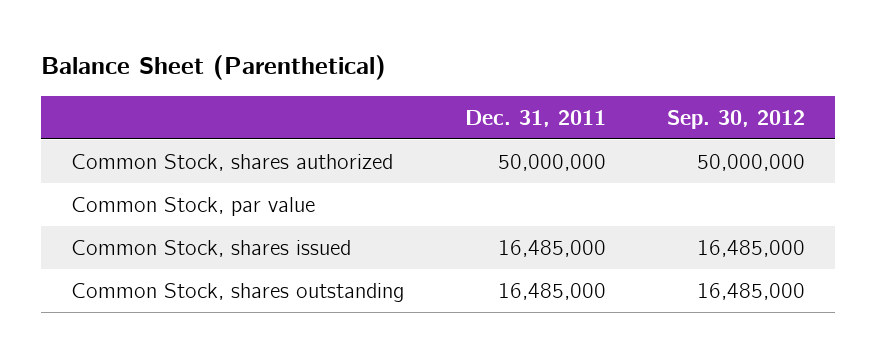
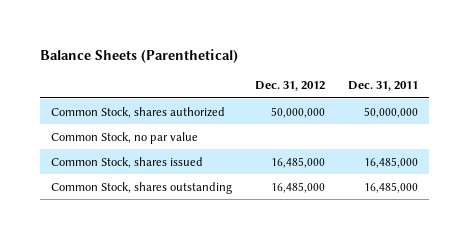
- Balance Sheet (Parenthetical)
+ Balance Sheets (Parenthetical)
- | Dec. 31, 2011 | Sep. 30, 2012
+ | Dec. 31, 2012 | Dec. 31, 2011
- Common Stock, par value
+ Common Stock, no par value

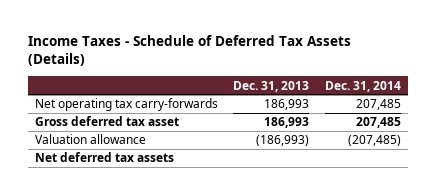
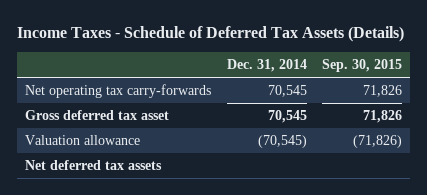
- | Dec. 31, 2013 | Dec. 31, 2014
+ | Dec. 31, 2014 | Sep. 30, 2015
- Net operating tax carry-forwards | 186,993 | 207,485
- Gross deferred tax asset | 186,993 | 207,485
- Valuation allowance | (186,993) | (207,485)
+ Net operating tax carry-forwards | 70,545 | 71,826
+ Gross deferred tax asset | 70,545 | 71,826
+ Valuation allowance | (70,545) | (71,826)

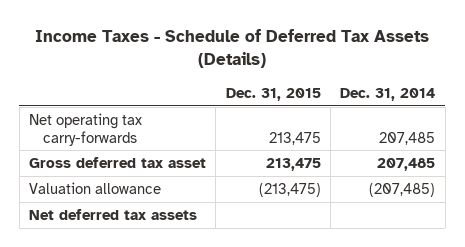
- | Dec. 31, 2014 | Sep. 30, 2015
+ | Dec. 31, 2015 | Dec. 31, 2014
- Net operating tax carry-forwards | 70,545 | 71,826
- Gross deferred tax asset | 70,545 | 71,826
- Valuation allowance | (70,545) | (71,826)
+ Net operating tax carry-forwards | 213,475 | 207,485
+ Gross deferred tax asset | 213,475 | 207,485
+ Valuation allowance | (213,475) | (207,485)

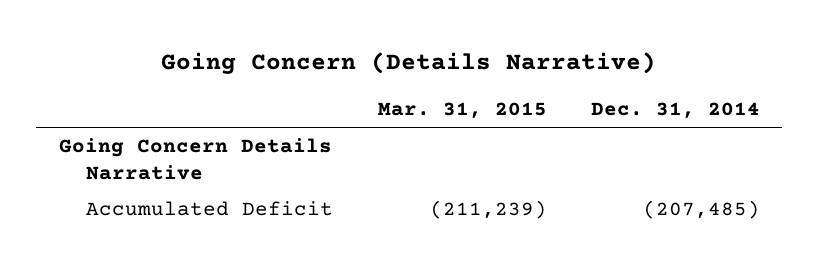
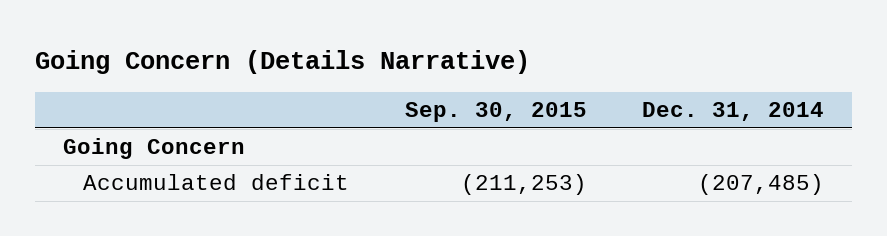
- | Mar. 31, 2015 | Dec. 31, 2014
+ | Sep. 30, 2015 | Dec. 31, 2014
- Going Concern Details Narrative
- Accumulated Deficit | (211,239) | (207,485)
+ Going Concern
+ Accumulated deficit | (211,253) | (207,485)

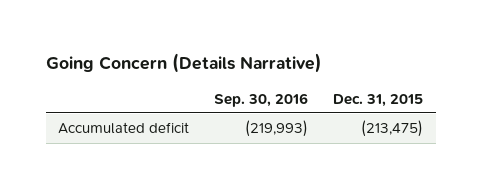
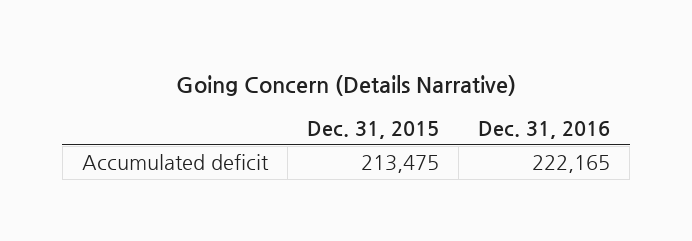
- | Sep. 30, 2016 | Dec. 31, 2015
+ | Dec. 31, 2015 | Dec. 31, 2016
- Accumulated deficit | (219,993) | (213,475)
+ Accumulated deficit | 213,475 | 222,165

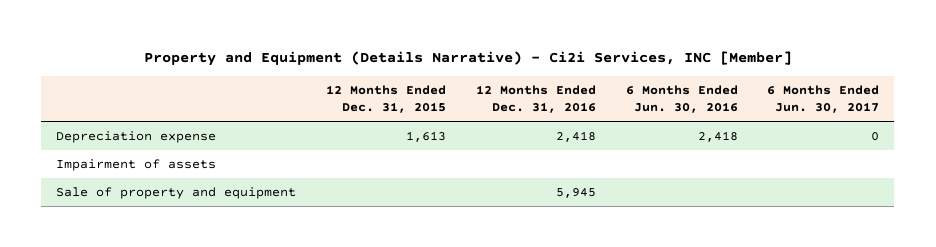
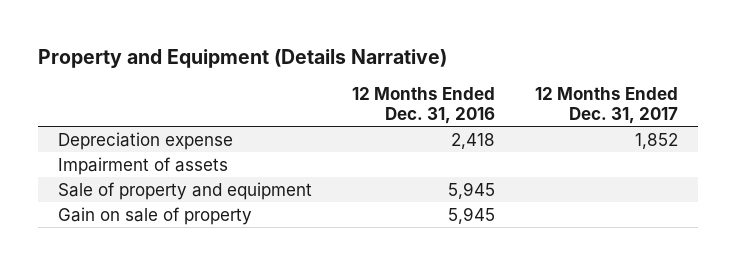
- Property and Equipment (Details Narrative) - Ci2i Services, INC [Member]
+ Property and Equipment (Details Narrative)
- | 12 Months Ended Dec. 31, 2015 | 12 Months Ended Dec. 31, 2016 | 6 Months Ended Jun. 30, 2016 | 6 Months Ended Jun. 30, 2017
+ | 12 Months Ended Dec. 31, 2016 | 12 Months Ended Dec. 31, 2017
+ Gain on sale of property | 5,945 |

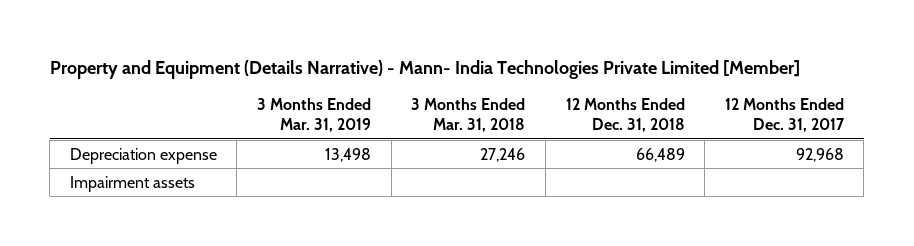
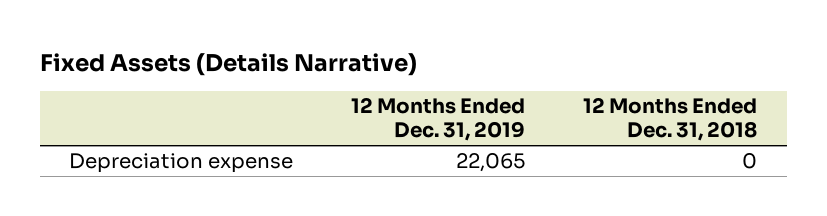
- Property and Equipment (Details Narrative) - Mann- India Technologies Private Limited [Member]
+ Fixed Assets (Details Narrative)
- | 3 Months Ended Mar. 31, 2019 | 3 Months Ended Mar. 31, 2018 | 12 Months Ended Dec. 31, 2018 | 12 Months Ended Dec. 31, 2017
+ | 12 Months Ended Dec. 31, 2019 | 12 Months Ended Dec. 31, 2018
- Depreciation expense | 13,498 | 27,246 | 66,489 | 92,968
- Impairment assets
+ Depreciation expense | 22,065 | 0

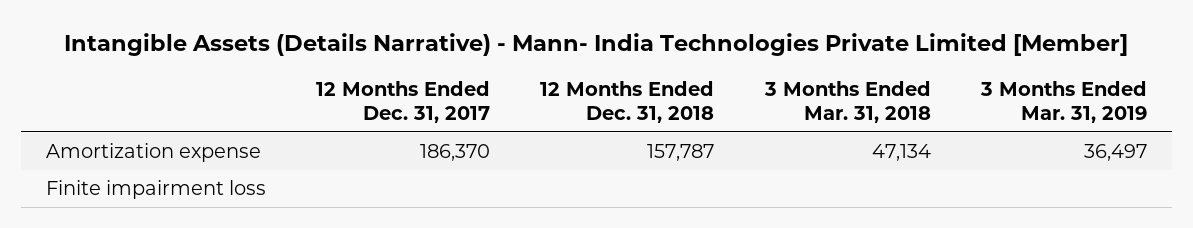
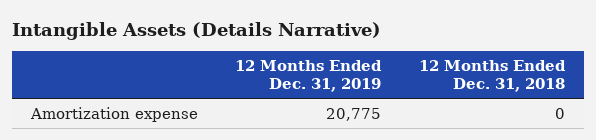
- Intangible Assets (Details Narrative) - Mann- India Technologies Private Limited [Member]
+ Intangible Assets (Details Narrative)
- | 12 Months Ended Dec. 31, 2017 | 12 Months Ended Dec. 31, 2018 | 3 Months Ended Mar. 31, 2018 | 3 Months Ended Mar. 31, 2019
+ | 12 Months Ended Dec. 31, 2019 | 12 Months Ended Dec. 31, 2018
- Amortization expense | 186,370 | 157,787 | 47,134 | 36,497
- Finite impairment loss
+ Amortization expense | 20,775 | 0

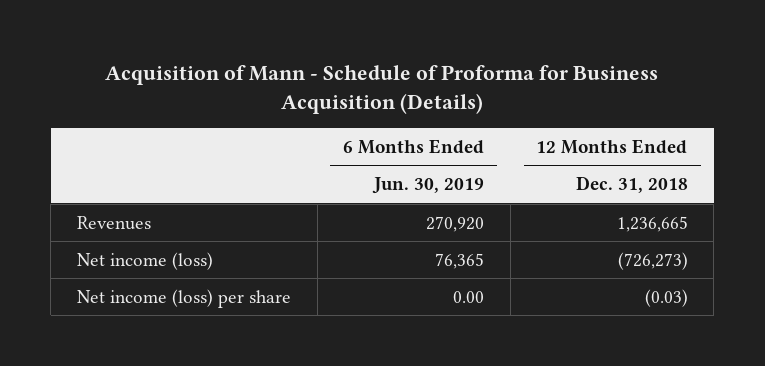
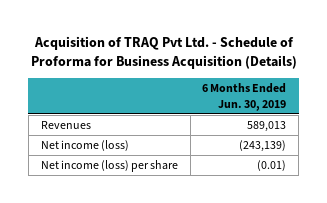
- Acquisition of Mann - Schedule of Proforma for Business Acquisition (Details)
+ Acquisition of TRAQ Pvt Ltd. - Schedule of Proforma for Business Acquisition (Details)
- | 6 Months Ended Jun. 30, 2019 | 12 Months Ended Dec. 31, 2018
+ | 6 Months Ended Jun. 30, 2019
- Revenues | 270,920 | 1,236,665
- Net income (loss) | 76,365 | (726,273)
- Net income (loss) per share | 0.00 | (0.03)
+ Revenues | 589,013
+ Net income (loss) | (243,139)
+ Net income (loss) per share | (0.01)

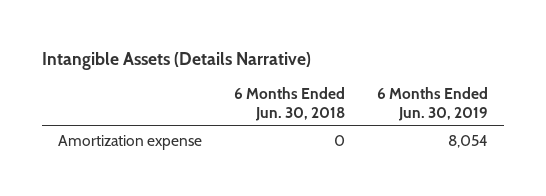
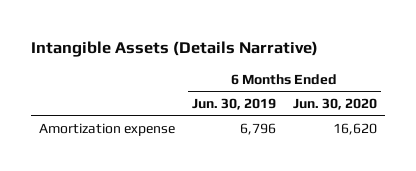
- | 6 Months Ended Jun. 30, 2018 | 6 Months Ended Jun. 30, 2019
+ | 6 Months Ended Jun. 30, 2019 | 6 Months Ended Jun. 30, 2020
- Amortization expense | 0 | 8,054
+ Amortization expense | 6,796 | 16,620

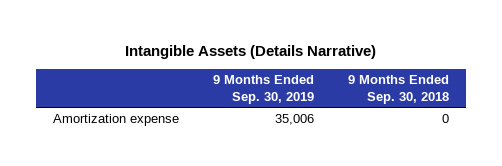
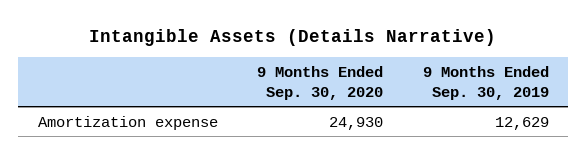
- | 9 Months Ended Sep. 30, 2019 | 9 Months Ended Sep. 30, 2018
+ | 9 Months Ended Sep. 30, 2020 | 9 Months Ended Sep. 30, 2019
- Amortization expense | 35,006 | 0
+ Amortization expense | 24,930 | 12,629

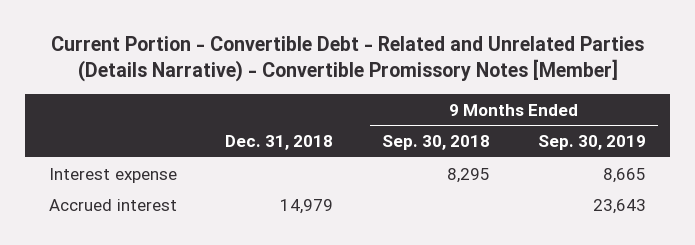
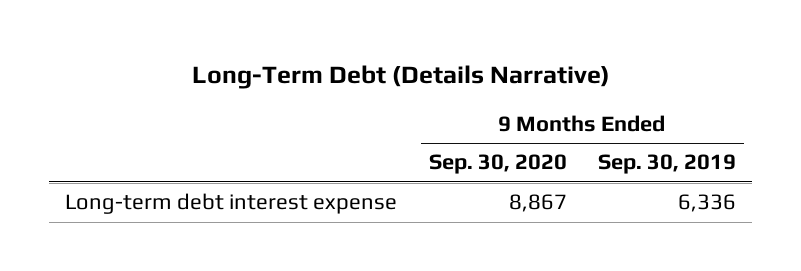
- Current Portion - Convertible Debt - Related and Unrelated Parties (Details Narrative) - Convertible Promissory Notes [Member]
+ Long-Term Debt (Details Narrative)
- | Dec. 31, 2018 | 9 Months Ended Sep. 30, 2018 | 9 Months Ended Sep. 30, 2019
+ | 9 Months Ended Sep. 30, 2020 | 9 Months Ended Sep. 30, 2019
- Interest expense | | 8,295 | 8,665
- Accrued interest | 14,979 | | 23,643
+ Long-term debt interest expense | 8,867 | 6,336

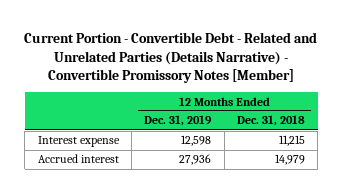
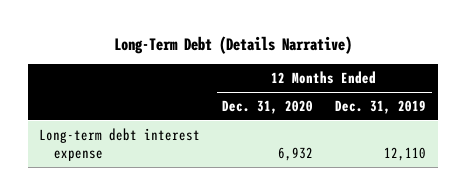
- Current Portion - Convertible Debt - Related and Unrelated Parties (Details Narrative) - Convertible Promissory Notes [Member]
+ Long-Term Debt (Details Narrative)
- | 12 Months Ended Dec. 31, 2019 | 12 Months Ended Dec. 31, 2018
+ | 12 Months Ended Dec. 31, 2020 | 12 Months Ended Dec. 31, 2019
- Interest expense | 12,598 | 11,215
- Accrued interest | 27,936 | 14,979
+ Long-term debt interest expense | 6,932 | 12,110

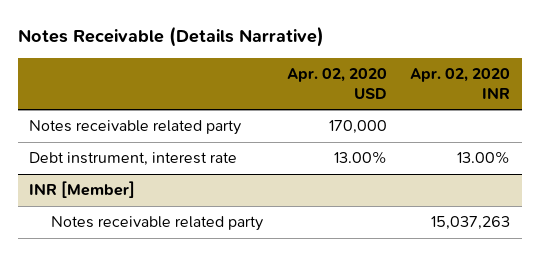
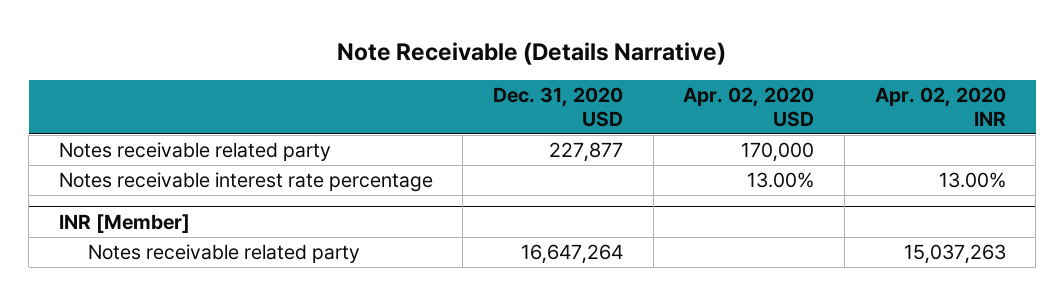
- Notes Receivable (Details Narrative)
+ Note Receivable (Details Narrative)
- | Apr. 02, 2020 USD | Apr. 02, 2020 INR
+ | Dec. 31, 2020 USD | Apr. 02, 2020 USD | Apr. 02, 2020 INR
- Debt instrument, interest rate | 13.00% | 13.00%
+ Notes receivable interest rate percentage | | 13.00% | 13.00%

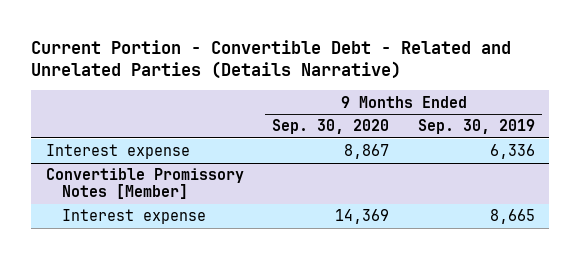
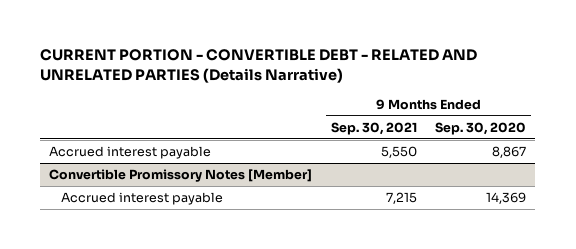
- Current Portion - Convertible Debt - Related and Unrelated Parties (Details Narrative)
+ CURRENT PORTION - CONVERTIBLE DEBT - RELATED AND UNRELATED PARTIES (Details Narrative)
- | 9 Months Ended Sep. 30, 2020 | 9 Months Ended Sep. 30, 2019
+ | 9 Months Ended Sep. 30, 2021 | 9 Months Ended Sep. 30, 2020
- Interest expense | 8,867 | 6,336
+ Accrued interest payable | 5,550 | 8,867
@ Convertible Promissory Notes [Member]
- Interest expense | 14,369 | 8,665
+ Accrued interest payable | 7,215 | 14,369

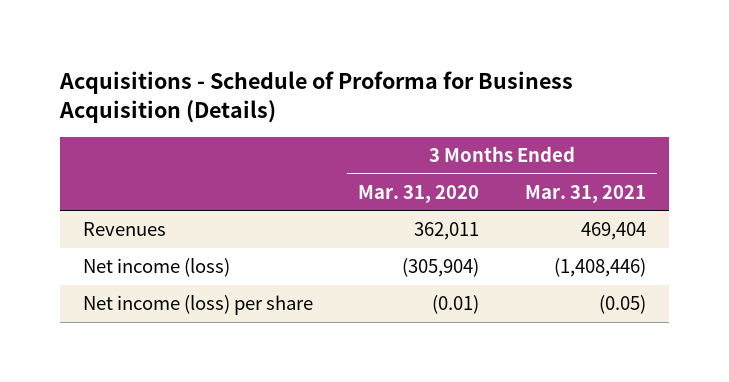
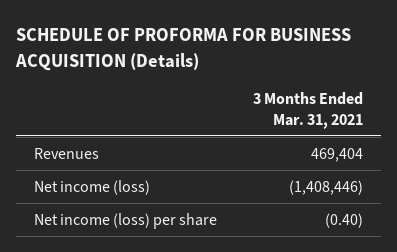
- Acquisitions - Schedule of Proforma for Business Acquisition (Details)
+ SCHEDULE OF PROFORMA FOR BUSINESS ACQUISITION (Details)
- | 3 Months Ended Mar. 31, 2020 | 3 Months Ended Mar. 31, 2021
+ | 3 Months Ended Mar. 31, 2021
- Net income (loss) per share | (0.01) | (0.05)
+ Net income (loss) per share | (0.40)

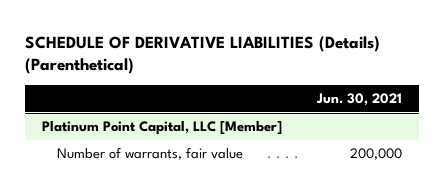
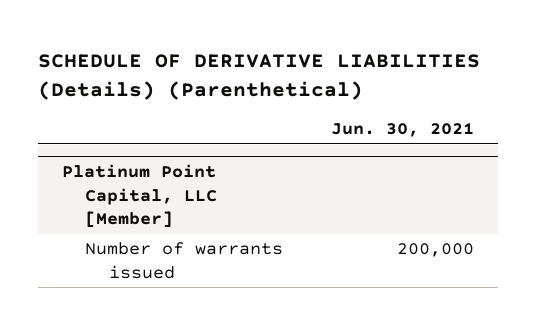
@ Platinum Point Capital, LLC [Member]
- Number of warrants, fair value | 200,000
+ Number of warrants issued | 200,000

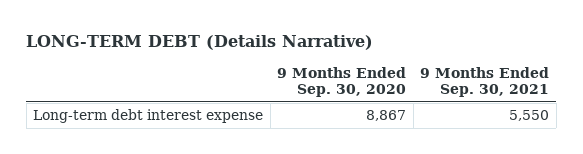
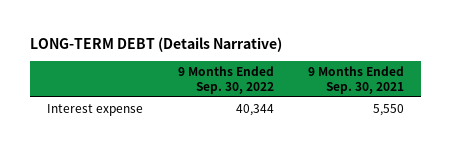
- | 9 Months Ended Sep. 30, 2020 | 9 Months Ended Sep. 30, 2021
+ | 9 Months Ended Sep. 30, 2022 | 9 Months Ended Sep. 30, 2021
- Long-term debt interest expense | 8,867 | 5,550
+ Interest expense | 40,344 | 5,550

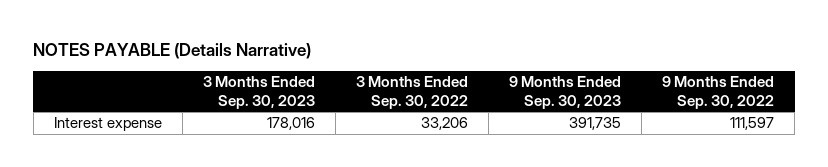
- LONG-TERM DEBT (Details Narrative)
+ NOTES PAYABLE (Details Narrative)
- | 9 Months Ended Sep. 30, 2022 | 9 Months Ended Sep. 30, 2021
+ | 3 Months Ended Sep. 30, 2023 | 3 Months Ended Sep. 30, 2022 | 9 Months Ended Sep. 30, 2023 | 9 Months Ended Sep. 30, 2022
- Interest expense | 40,344 | 5,550
+ Interest expense | 178,016 | 33,206 | 391,735 | 111,597

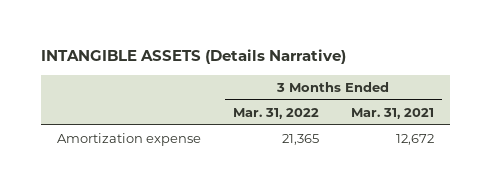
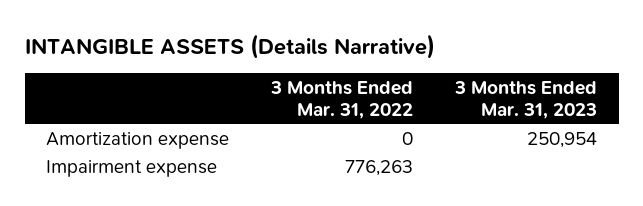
- | 3 Months Ended Mar. 31, 2022 | 3 Months Ended Mar. 31, 2021
+ | 3 Months Ended Mar. 31, 2022 | 3 Months Ended Mar. 31, 2023
- Amortization expense | 21,365 | 12,672
+ Amortization expense | 0 | 250,954
+ Impairment expense | 776,263 |

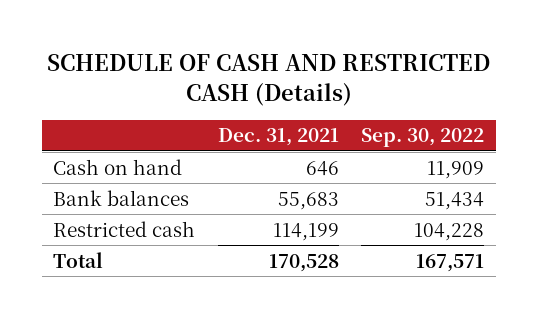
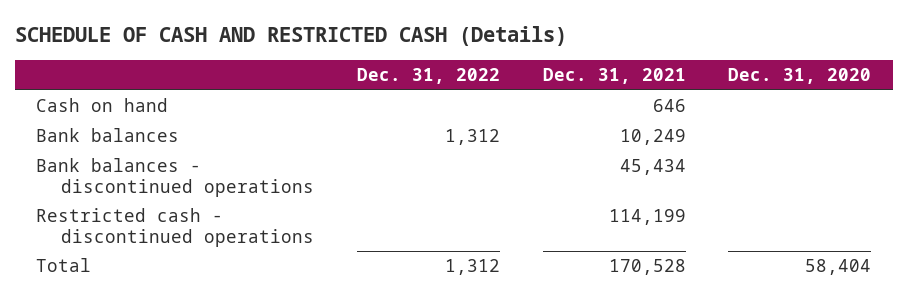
- | Dec. 31, 2021 | Sep. 30, 2022
+ | Dec. 31, 2022 | Dec. 31, 2021 | Dec. 31, 2020
- Bank balances | 55,683 | 51,434
- Restricted cash | 114,199 | 104,228
+ Bank balances | 1,312 | 10,249 |
+ Bank balances - discontinued operations | | 45,434 |
+ Restricted cash - discontinued operations | | 114,199 |

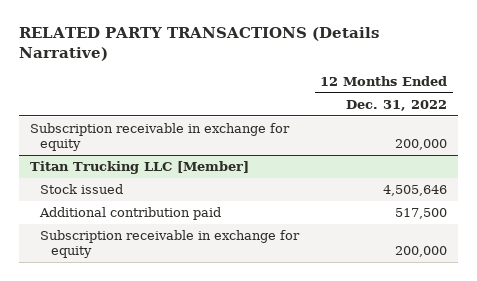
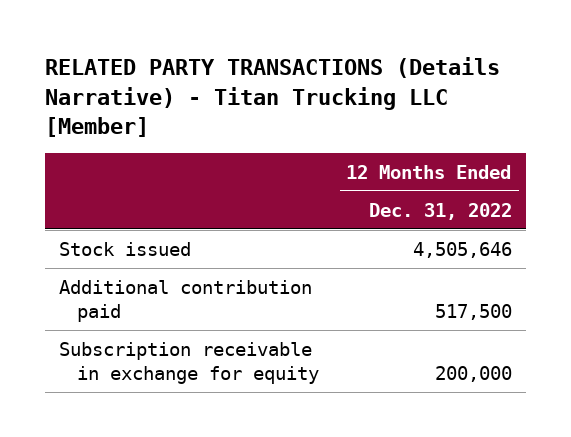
- RELATED PARTY TRANSACTIONS (Details Narrative)
+ RELATED PARTY TRANSACTIONS (Details Narrative) - Titan Trucking LLC [Member]
- Subscription receivable in exchange for equity | 200,000
- Titan Trucking LLC [Member]

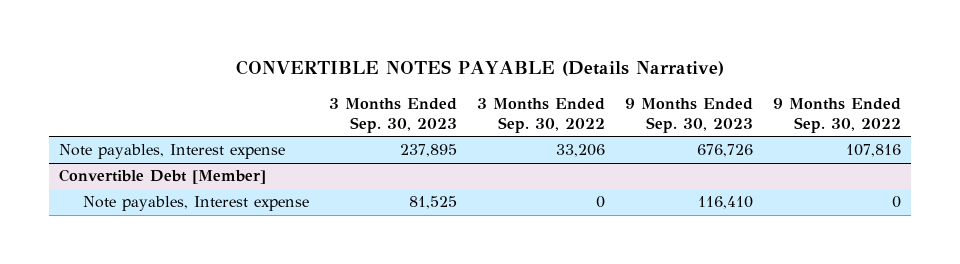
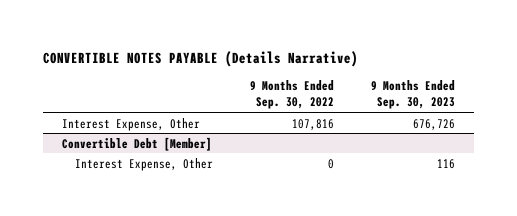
- | 3 Months Ended Sep. 30, 2023 | 3 Months Ended Sep. 30, 2022 | 9 Months Ended Sep. 30, 2023 | 9 Months Ended Sep. 30, 2022
+ | 9 Months Ended Sep. 30, 2022 | 9 Months Ended Sep. 30, 2023
- Note payables, Interest expense | 237,895 | 33,206 | 676,726 | 107,816
+ Interest Expense, Other | 107,816 | 676,726
@ Convertible Debt [Member]
- Note payables, Interest expense | 81,525 | 0 | 116,410 | 0
+ Interest Expense, Other | 0 | 116

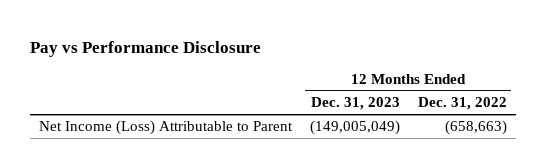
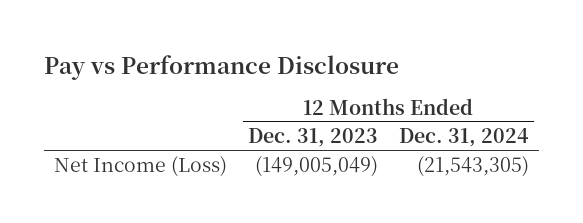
- | 12 Months Ended Dec. 31, 2023 | 12 Months Ended Dec. 31, 2022
+ | 12 Months Ended Dec. 31, 2023 | 12 Months Ended Dec. 31, 2024
- Net Income (Loss) Attributable to Parent | (149,005,049) | (658,663)
+ Net Income (Loss) | (149,005,049) | (21,543,305)

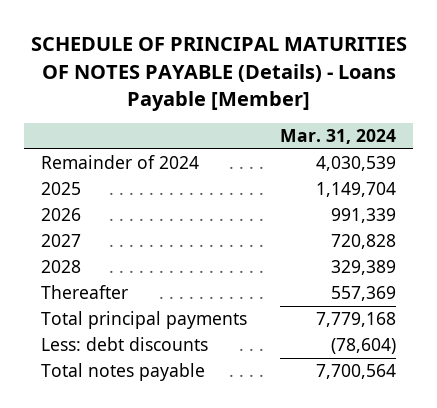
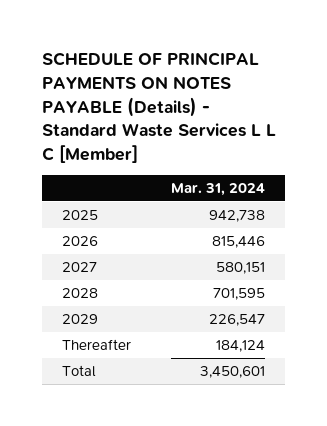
- SCHEDULE OF PRINCIPAL MATURITIES OF NOTES PAYABLE (Details) - Loans Payable [Member]
+ SCHEDULE OF PRINCIPAL PAYMENTS ON NOTES PAYABLE (Details) - Standard Waste Services L L C [Member]
- Remainder of 2024 | 4,030,539
- 2025 | 1,149,704
- 2026 | 991,339
- 2027 | 720,828
- 2028 | 329,389
- Thereafter | 557,369
- Total principal payments | 7,779,168
- Less: debt discounts | (78,604)
- Total notes payable | 7,700,564
+ 2025 | 942,738
+ 2026 | 815,446
+ 2027 | 580,151
+ 2028 | 701,595
+ 2029 | 226,547
+ Thereafter | 184,124
+ Total | 3,450,601

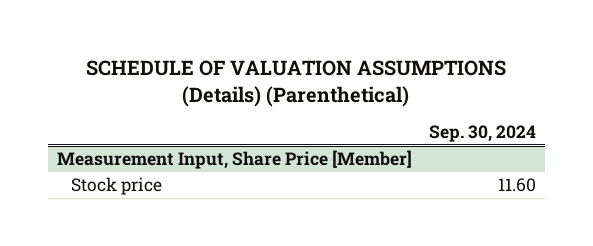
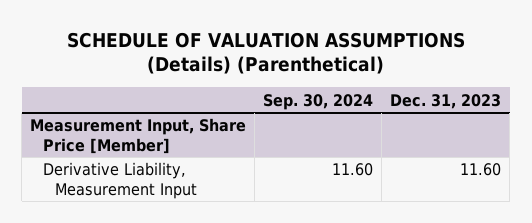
- | Sep. 30, 2024
+ | Sep. 30, 2024 | Dec. 31, 2023
@ Measurement Input, Share Price [Member]
- Stock price | 11.60
+ Derivative Liability, Measurement Input | 11.60 | 11.60

